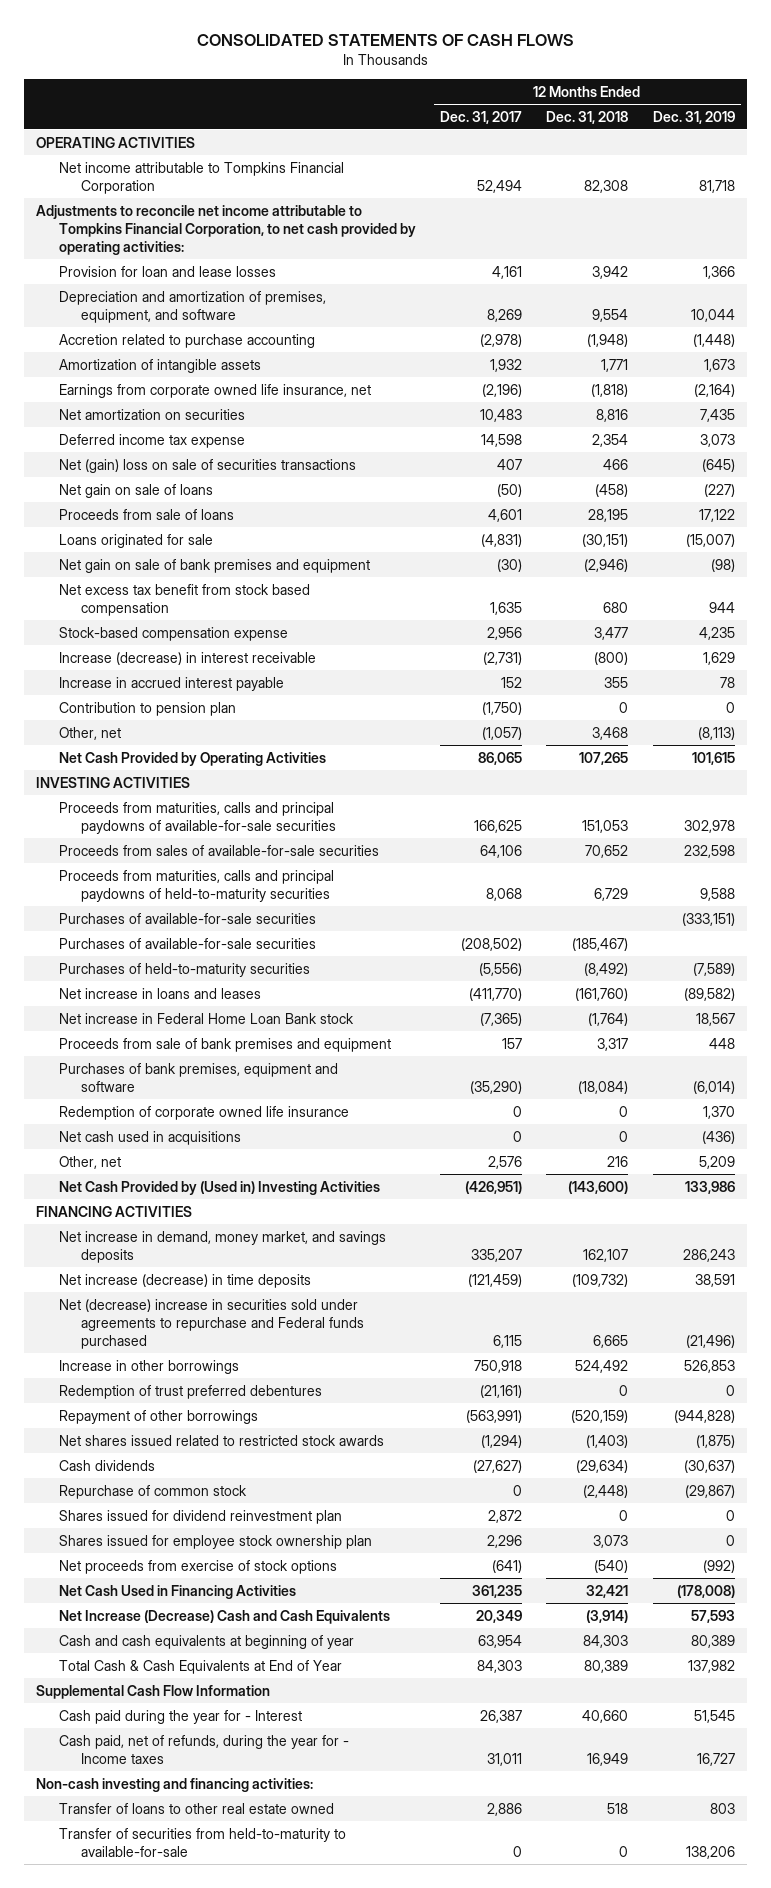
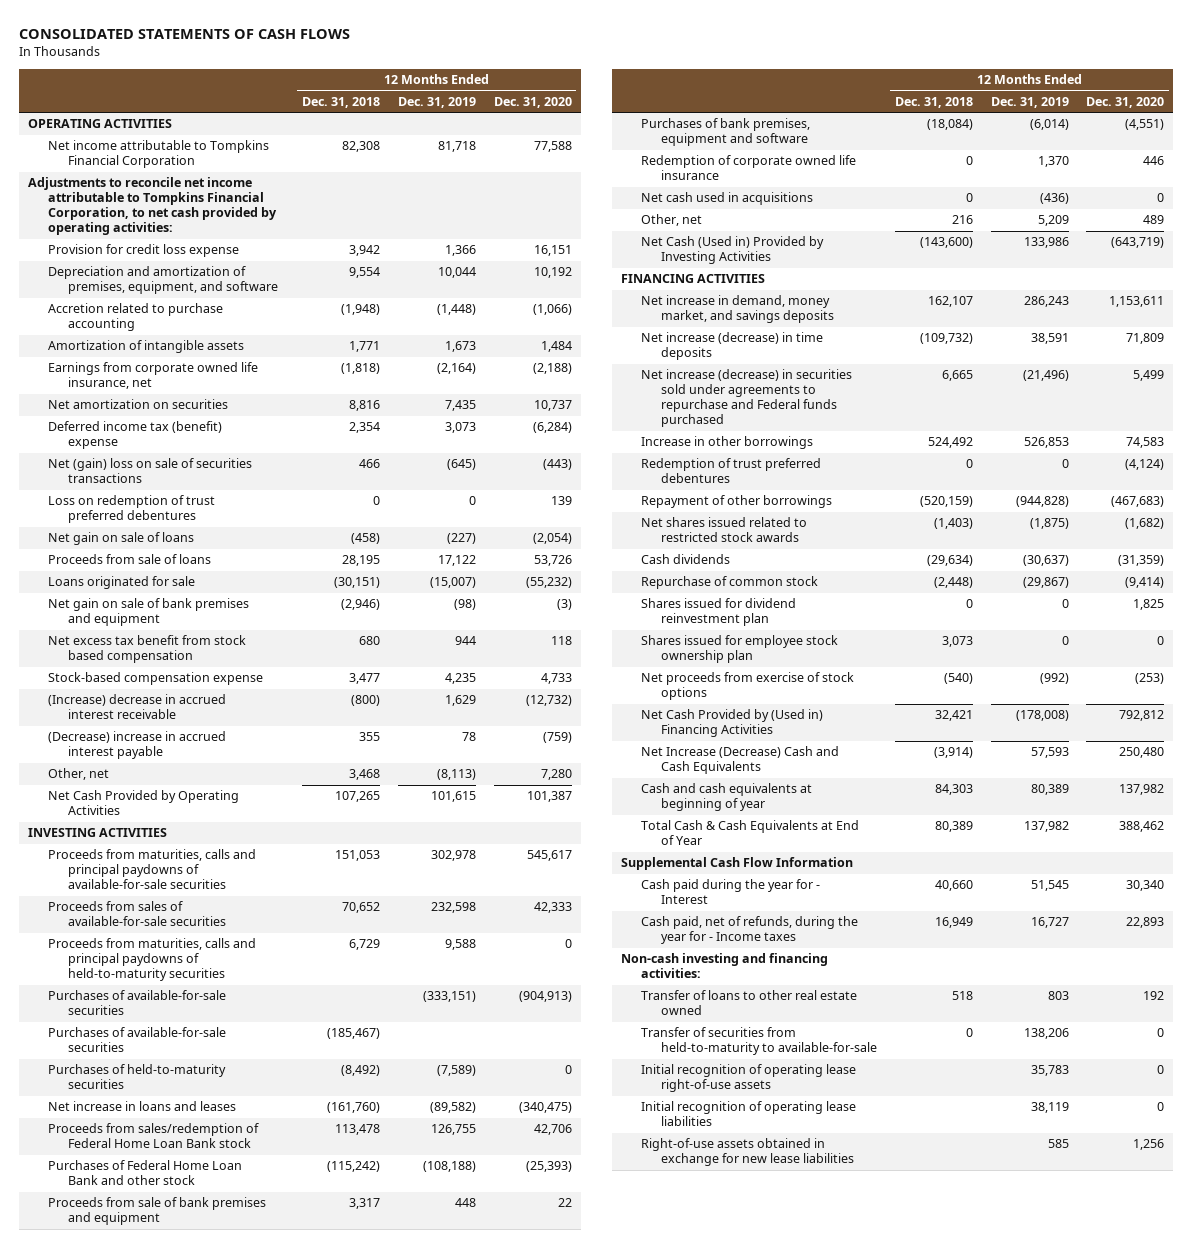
- | 12 Months Ended Dec. 31, 2017 | 12 Months Ended Dec. 31, 2018 | 12 Months Ended Dec. 31, 2019
+ | 12 Months Ended Dec. 31, 2018 | 12 Months Ended Dec. 31, 2019 | 12 Months Ended Dec. 31, 2020
- Provision for loan and lease losses | 4,161 | 3,942 | 1,366
+ Provision for credit loss expense | 3,942 | 1,366 | 16,151
- Deferred income tax expense | 14,598 | 2,354 | 3,073
+ Deferred income tax (benefit) expense | 2,354 | 3,073 | (6,284)
+ Loss on redemption of trust preferred debentures | 0 | 0 | 139
- Increase (decrease) in interest receivable | (2,731) | (800) | 1,629
- Increase in accrued interest payable | 152 | 355 | 78
- Contribution to pension plan | (1,750) | 0 | 0
+ (Increase) decrease in accrued interest receivable | (800) | 1,629 | (12,732)
+ (Decrease) increase in accrued interest payable | 355 | 78 | (759)
- Net increase in Federal Home Loan Bank stock | (7,365) | (1,764) | 18,567
+ Proceeds from sales/redemption of Federal Home Loan Bank stock | 113,478 | 126,755 | 42,706
+ Purchases of Federal Home Loan Bank and other stock | (115,242) | (108,188) | (25,393)
- Net Cash Provided by (Used in) Investing Activities | (426,951) | (143,600) | 133,986
+ Net Cash (Used in) Provided by Investing Activities | (143,600) | 133,986 | (643,719)
- Net (decrease) increase in securities sold under agreements to repurchase and Federal funds purchased | 6,115 | 6,665 | (21,496)
+ Net increase (decrease) in securities sold under agreements to repurchase and Federal funds purchased | 6,665 | (21,496) | 5,499
- Net Cash Used in Financing Activities | 361,235 | 32,421 | (178,008)
+ Net Cash Provided by (Used in) Financing Activities | 32,421 | (178,008) | 792,812
+ Initial recognition of operating lease right-of-use assets | | 35,783 | 0
+ Initial recognition of operating lease liabilities | | 38,119 | 0
+ Right-of-use assets obtained in exchange for new lease liabilities | | 585 | 1,256

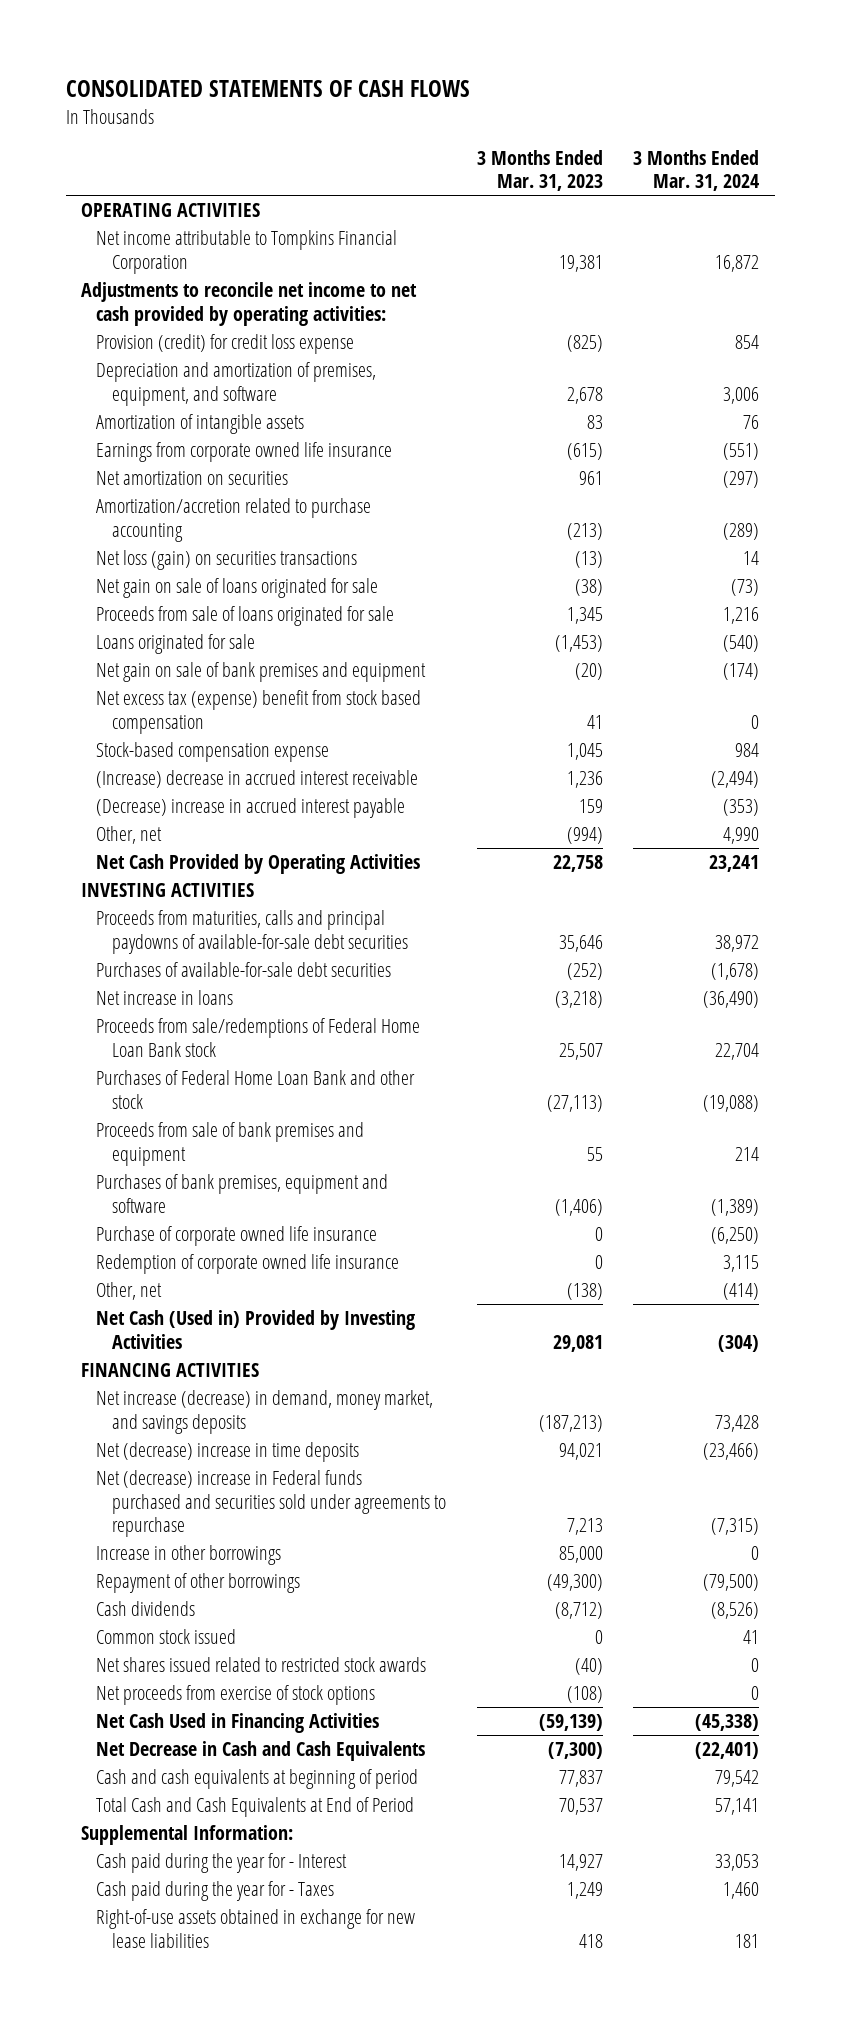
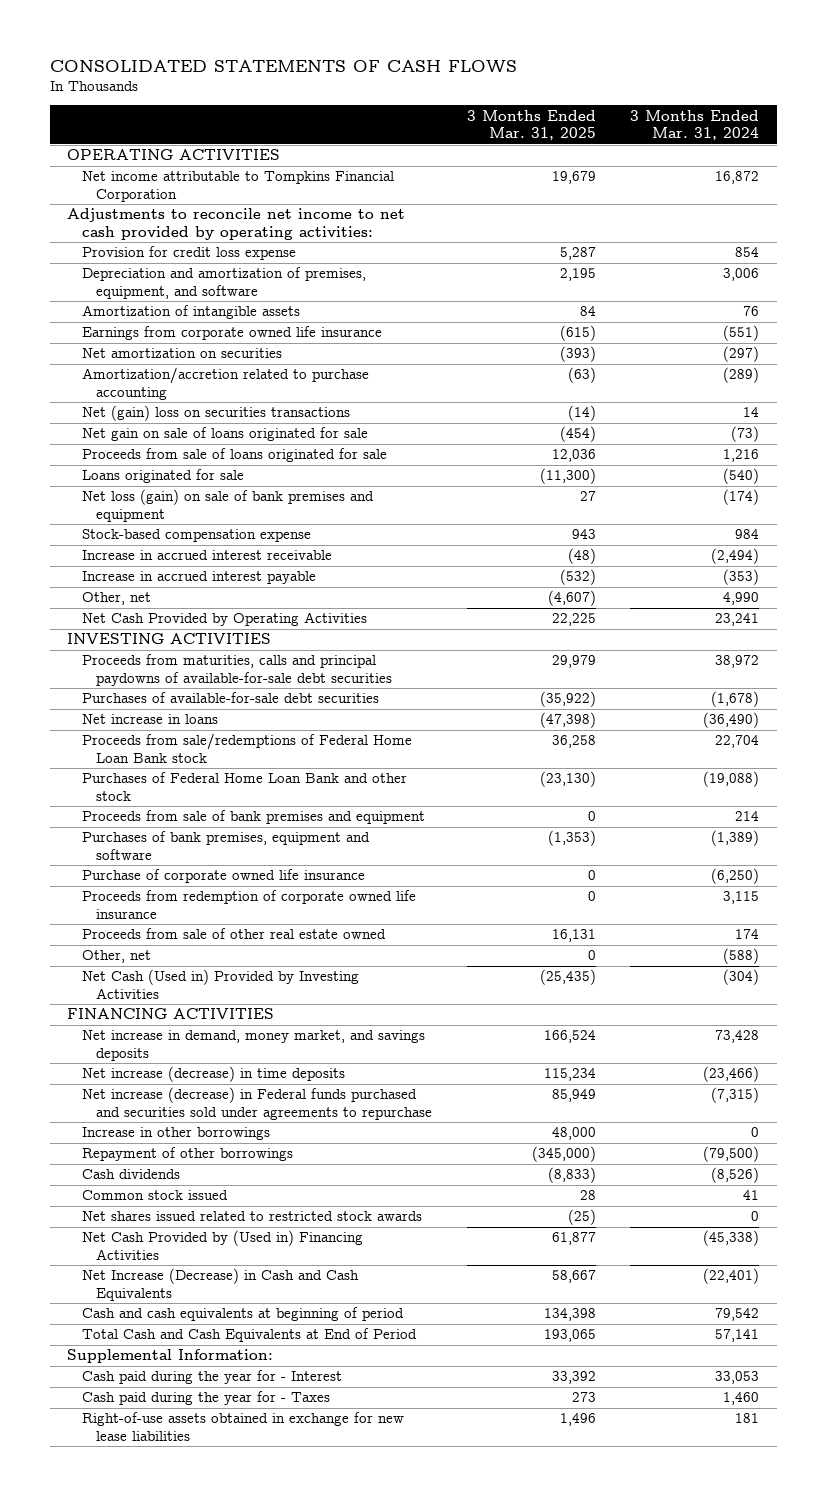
- | 3 Months Ended Mar. 31, 2023 | 3 Months Ended Mar. 31, 2024
+ | 3 Months Ended Mar. 31, 2025 | 3 Months Ended Mar. 31, 2024
- Provision (credit) for credit loss expense | (825) | 854
+ Provision for credit loss expense | 5,287 | 854
- Net loss (gain) on securities transactions | (13) | 14
+ Net (gain) loss on securities transactions | (14) | 14
- Net gain on sale of bank premises and equipment | (20) | (174)
- Net excess tax (expense) benefit from stock based compensation | 41 | 0
+ Net loss (gain) on sale of bank premises and equipment | 27 | (174)
- (Increase) decrease in accrued interest receivable | 1,236 | (2,494)
- (Decrease) increase in accrued interest payable | 159 | (353)
+ Increase in accrued interest receivable | (48) | (2,494)
+ Increase in accrued interest payable | (532) | (353)
- Redemption of corporate owned life insurance | 0 | 3,115
- Other, net | (138) | (414)
+ Proceeds from redemption of corporate owned life insurance | 0 | 3,115
+ Proceeds from sale of other real estate owned | 16,131 | 174
+ Other, net | 0 | (588)
- Net increase (decrease) in demand, money market, and savings deposits | (187,213) | 73,428
- Net (decrease) increase in time deposits | 94,021 | (23,466)
- Net (decrease) increase in Federal funds purchased and securities sold under agreements to repurchase | 7,213 | (7,315)
+ Net increase in demand, money market, and savings deposits | 166,524 | 73,428
+ Net increase (decrease) in time deposits | 115,234 | (23,466)
+ Net increase (decrease) in Federal funds purchased and securities sold under agreements to repurchase | 85,949 | (7,315)
- Net proceeds from exercise of stock options | (108) | 0
- Net Cash Used in Financing Activities | (59,139) | (45,338)
- Net Decrease in Cash and Cash Equivalents | (7,300) | (22,401)
+ Net Cash Provided by (Used in) Financing Activities | 61,877 | (45,338)
+ Net Increase (Decrease) in Cash and Cash Equivalents | 58,667 | (22,401)

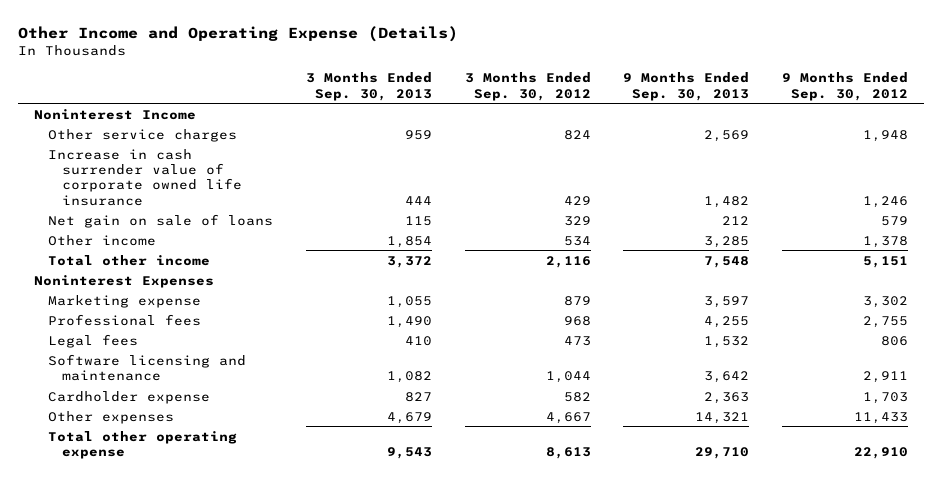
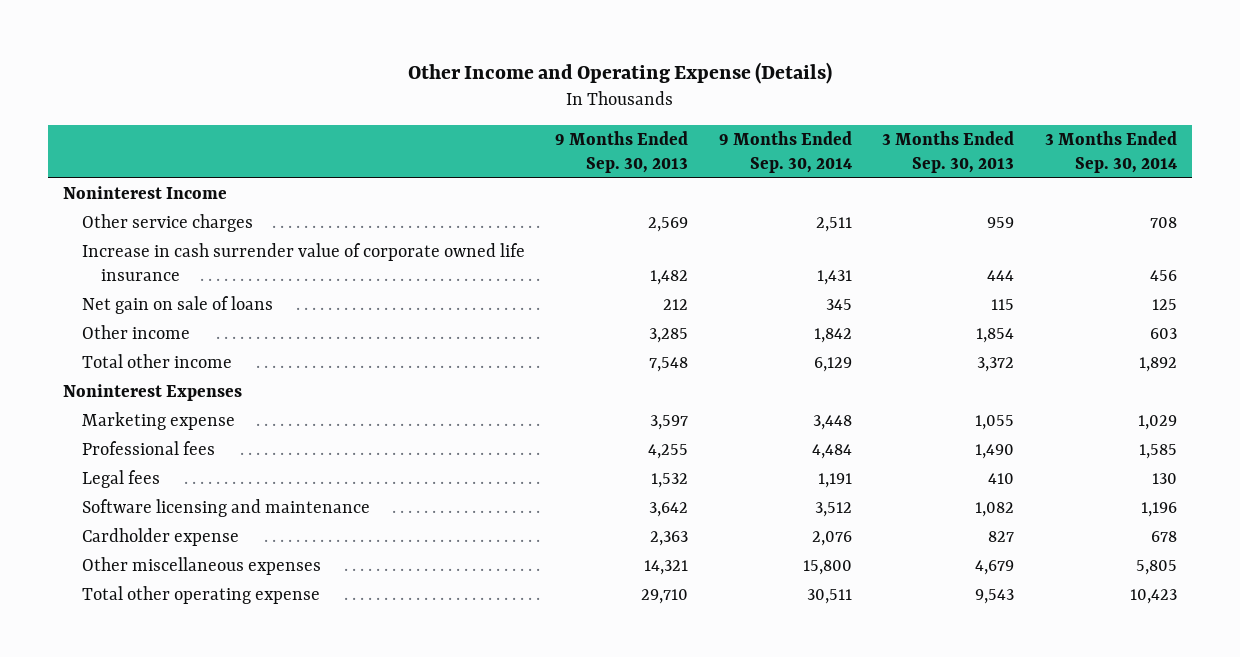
- | 3 Months Ended Sep. 30, 2013 | 3 Months Ended Sep. 30, 2012 | 9 Months Ended Sep. 30, 2013 | 9 Months Ended Sep. 30, 2012
+ | 9 Months Ended Sep. 30, 2013 | 9 Months Ended Sep. 30, 2014 | 3 Months Ended Sep. 30, 2013 | 3 Months Ended Sep. 30, 2014
- Other expenses | 4,679 | 4,667 | 14,321 | 11,433
+ Other miscellaneous expenses | 14,321 | 15,800 | 4,679 | 5,805

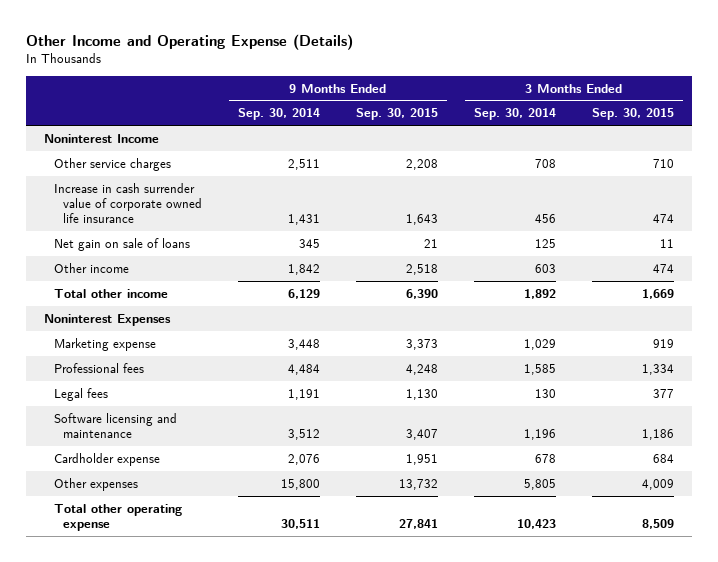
- | 9 Months Ended Sep. 30, 2013 | 9 Months Ended Sep. 30, 2014 | 3 Months Ended Sep. 30, 2013 | 3 Months Ended Sep. 30, 2014
+ | 9 Months Ended Sep. 30, 2014 | 9 Months Ended Sep. 30, 2015 | 3 Months Ended Sep. 30, 2014 | 3 Months Ended Sep. 30, 2015
- Other miscellaneous expenses | 14,321 | 15,800 | 4,679 | 5,805
+ Other expenses | 15,800 | 13,732 | 5,805 | 4,009

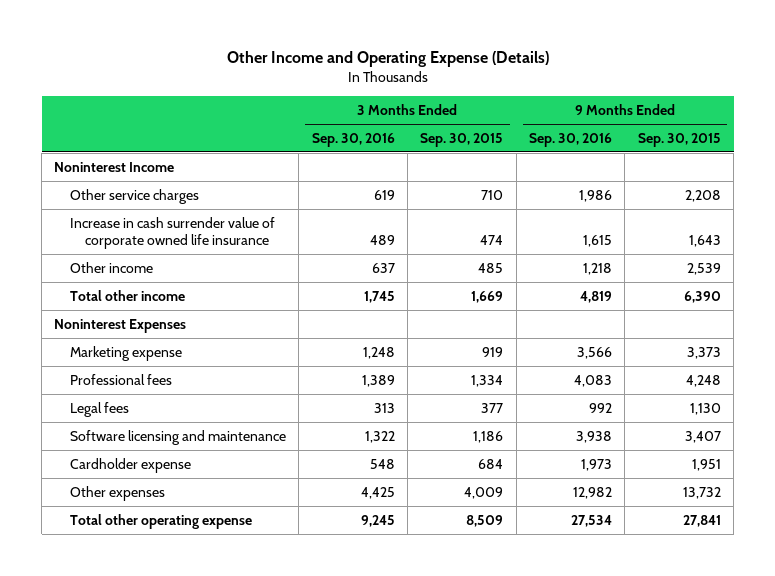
- | 9 Months Ended Sep. 30, 2014 | 9 Months Ended Sep. 30, 2015 | 3 Months Ended Sep. 30, 2014 | 3 Months Ended Sep. 30, 2015
+ | 3 Months Ended Sep. 30, 2016 | 3 Months Ended Sep. 30, 2015 | 9 Months Ended Sep. 30, 2016 | 9 Months Ended Sep. 30, 2015
- Net gain on sale of loans | 345 | 21 | 125 | 11
- Other income | 1,842 | 2,518 | 603 | 474
+ Other income | 637 | 485 | 1,218 | 2,539

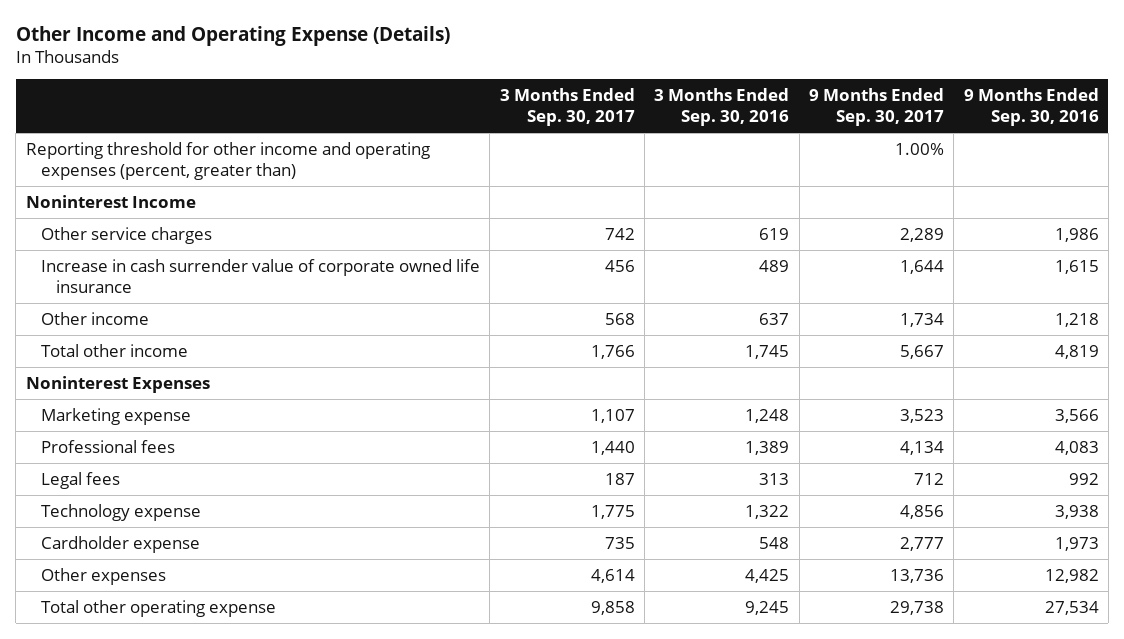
- | 3 Months Ended Sep. 30, 2016 | 3 Months Ended Sep. 30, 2015 | 9 Months Ended Sep. 30, 2016 | 9 Months Ended Sep. 30, 2015
+ | 3 Months Ended Sep. 30, 2017 | 3 Months Ended Sep. 30, 2016 | 9 Months Ended Sep. 30, 2017 | 9 Months Ended Sep. 30, 2016
+ Reporting threshold for other income and operating expenses (percent, greater than) | | | 1.00% |
- Software licensing and maintenance | 1,322 | 1,186 | 3,938 | 3,407
+ Technology expense | 1,775 | 1,322 | 4,856 | 3,938

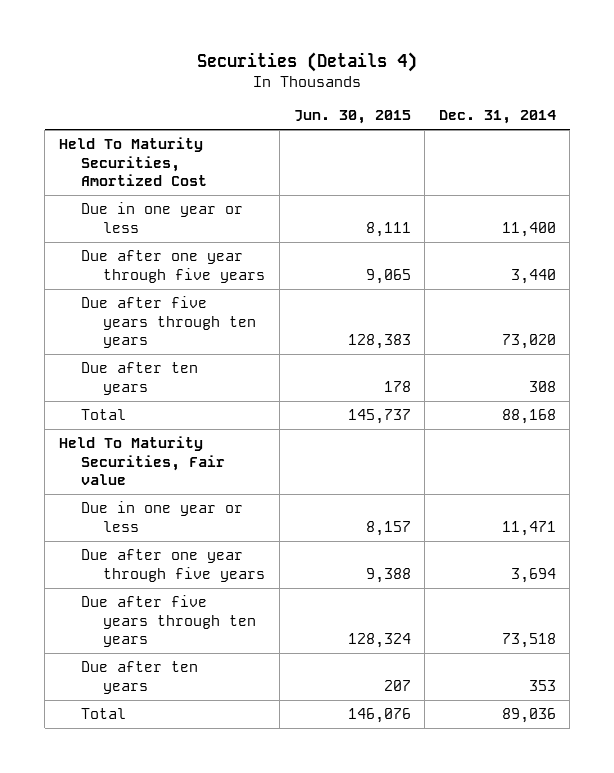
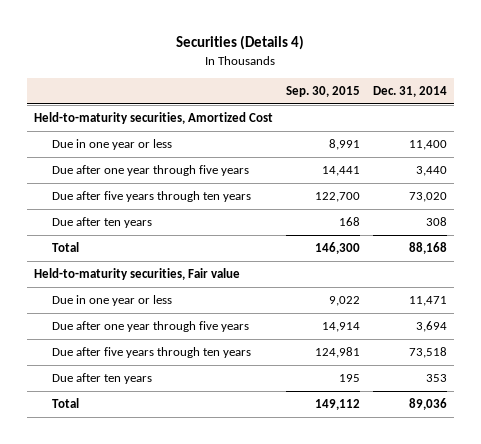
- | Jun. 30, 2015 | Dec. 31, 2014
+ | Sep. 30, 2015 | Dec. 31, 2014
- Held To Maturity Securities, Amortized Cost
+ Held-to-maturity securities, Amortized Cost
- Held To Maturity Securities, Fair value
+ Held-to-maturity securities, Fair value

